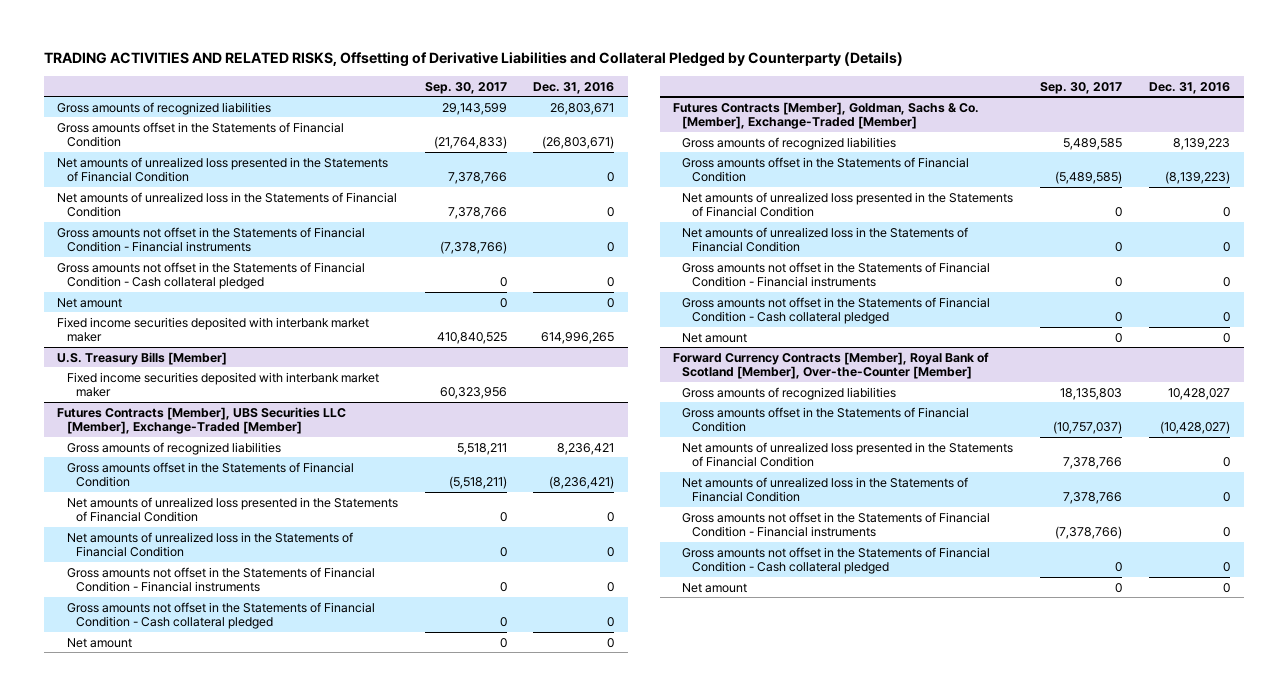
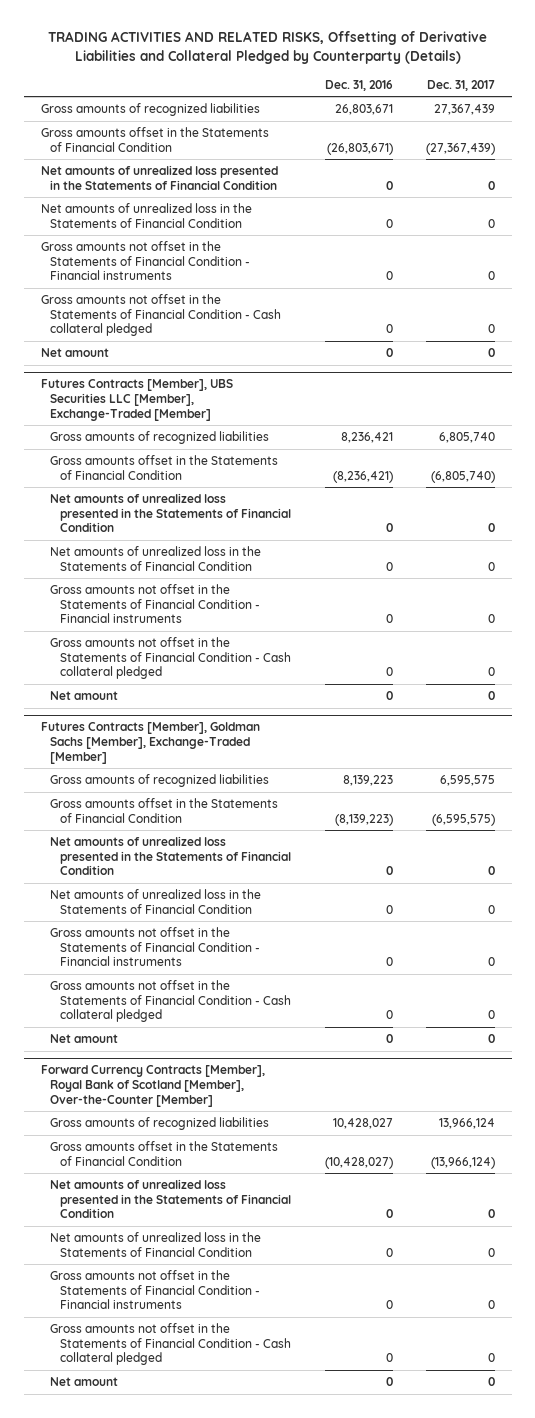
- | Sep. 30, 2017 | Dec. 31, 2016
+ | Dec. 31, 2016 | Dec. 31, 2017
- Fixed income securities deposited with interbank market maker | 410,840,525 | 614,996,265
- U.S. Treasury Bills [Member]
- Fixed income securities deposited with interbank market maker | 60,323,956 |
- Futures Contracts [Member], Goldman, Sachs & Co. [Member], Exchange-Traded [Member]
+ Futures Contracts [Member], Goldman Sachs [Member], Exchange-Traded [Member]

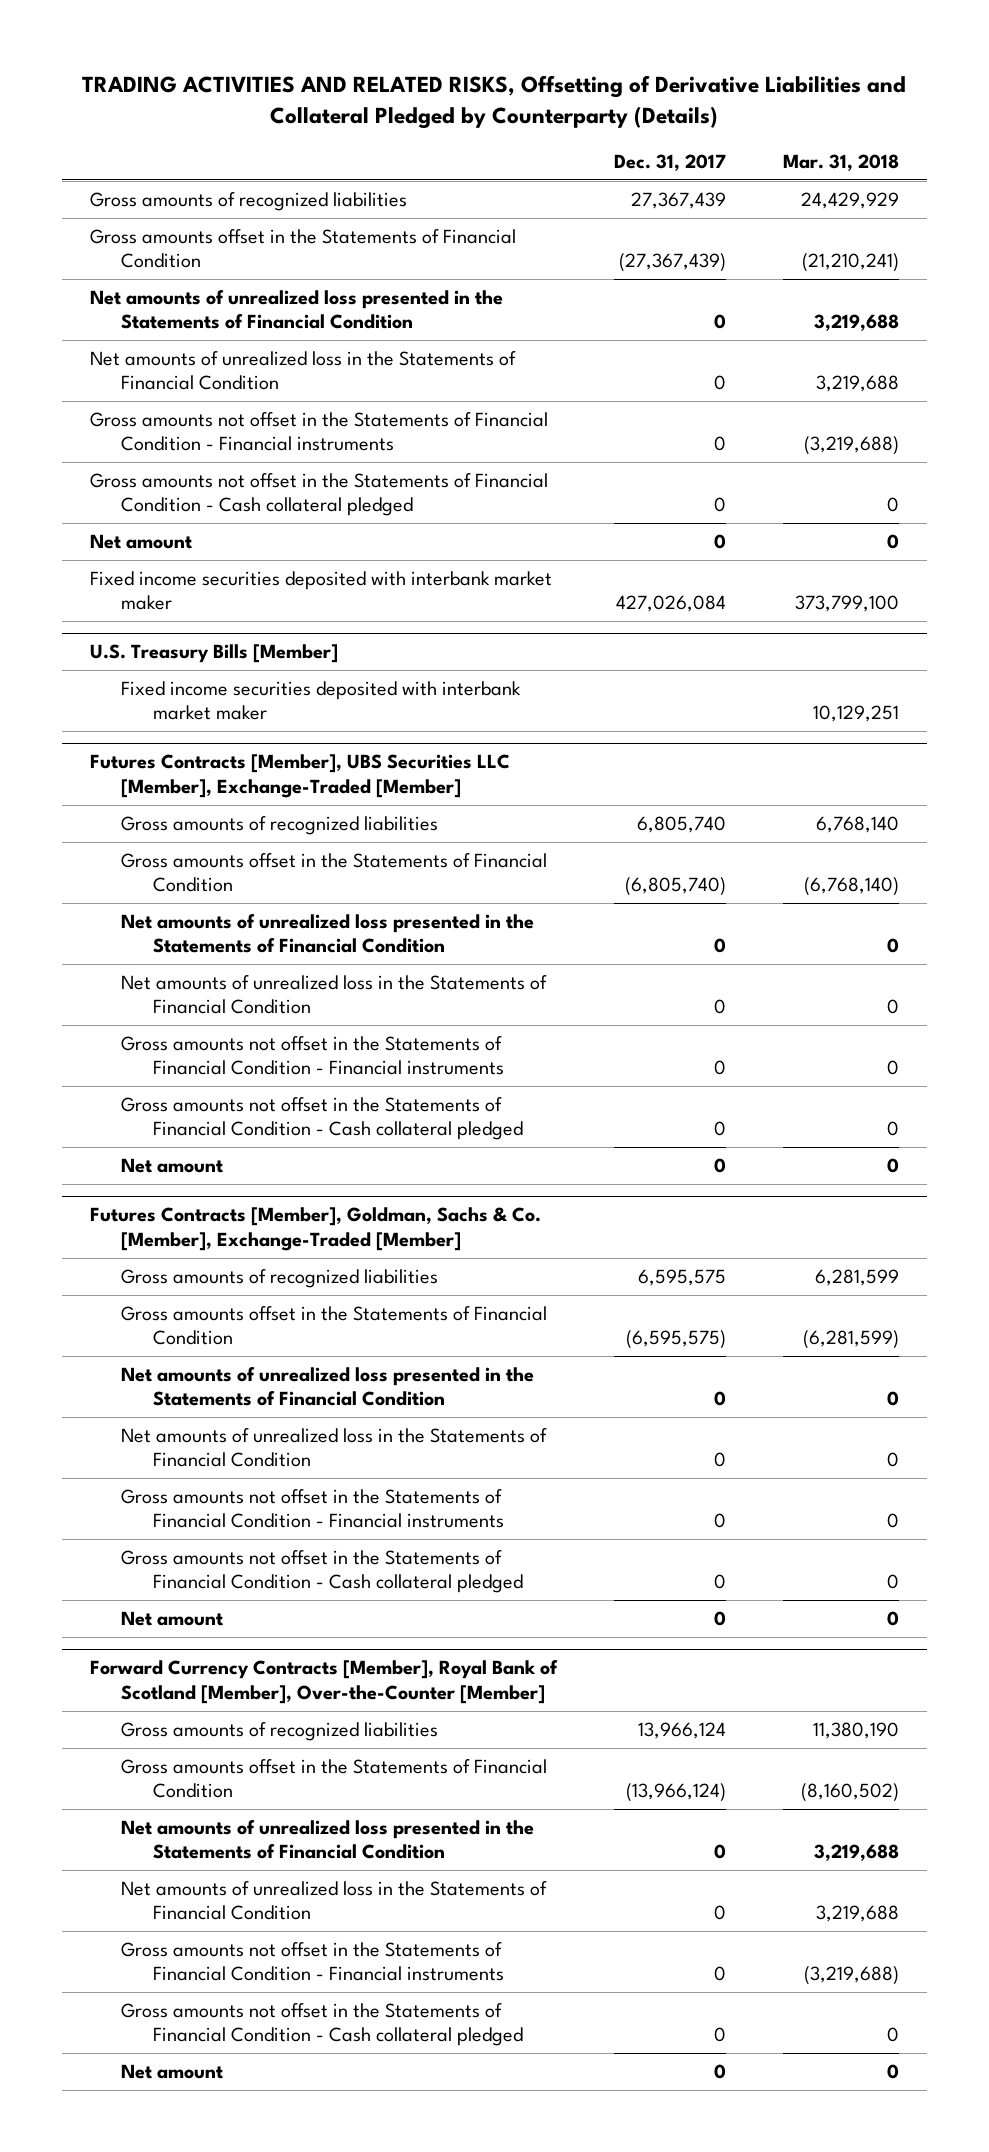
- | Dec. 31, 2016 | Dec. 31, 2017
+ | Dec. 31, 2017 | Mar. 31, 2018
+ Fixed income securities deposited with interbank market maker | 427,026,084 | 373,799,100
+ U.S. Treasury Bills [Member]
+ Fixed income securities deposited with interbank market maker | | 10,129,251
- Futures Contracts [Member], Goldman Sachs [Member], Exchange-Traded [Member]
+ Futures Contracts [Member], Goldman, Sachs & Co. [Member], Exchange-Traded [Member]

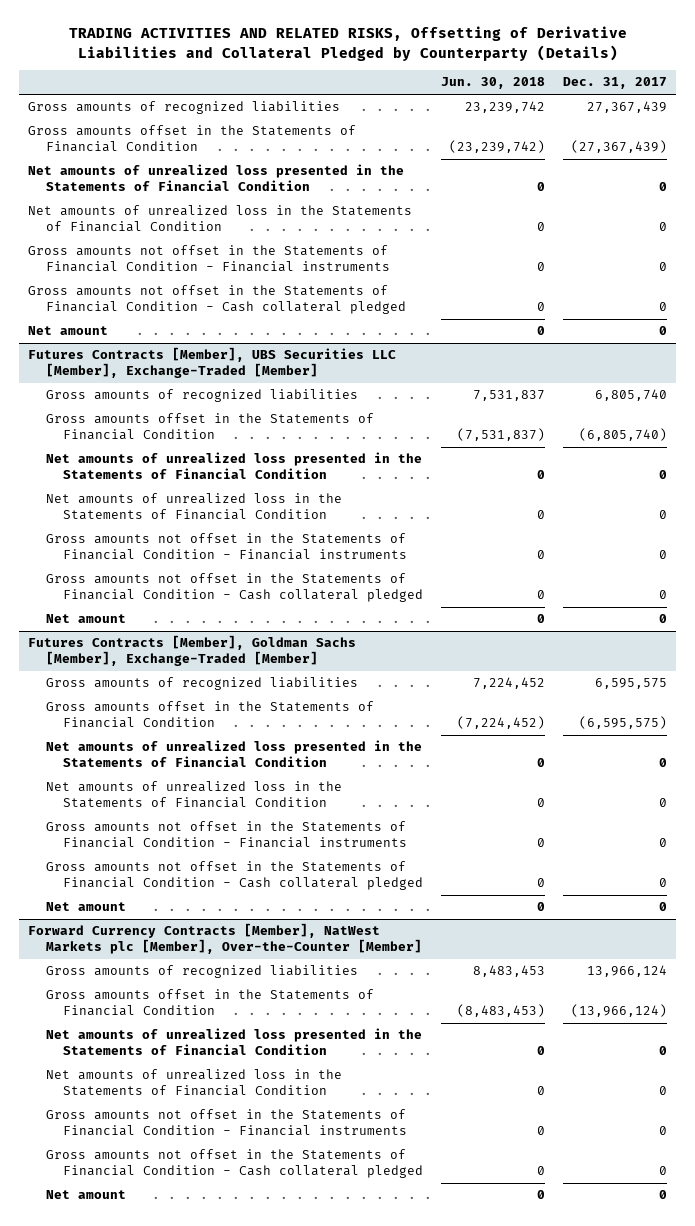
- | Dec. 31, 2017 | Mar. 31, 2018
+ | Jun. 30, 2018 | Dec. 31, 2017
- Fixed income securities deposited with interbank market maker | 427,026,084 | 373,799,100
- U.S. Treasury Bills [Member]
- Fixed income securities deposited with interbank market maker | | 10,129,251
- Futures Contracts [Member], Goldman, Sachs & Co. [Member], Exchange-Traded [Member]
+ Futures Contracts [Member], Goldman Sachs [Member], Exchange-Traded [Member]
- Forward Currency Contracts [Member], Royal Bank of Scotland [Member], Over-the-Counter [Member]
+ Forward Currency Contracts [Member], NatWest Markets plc [Member], Over-the-Counter [Member]

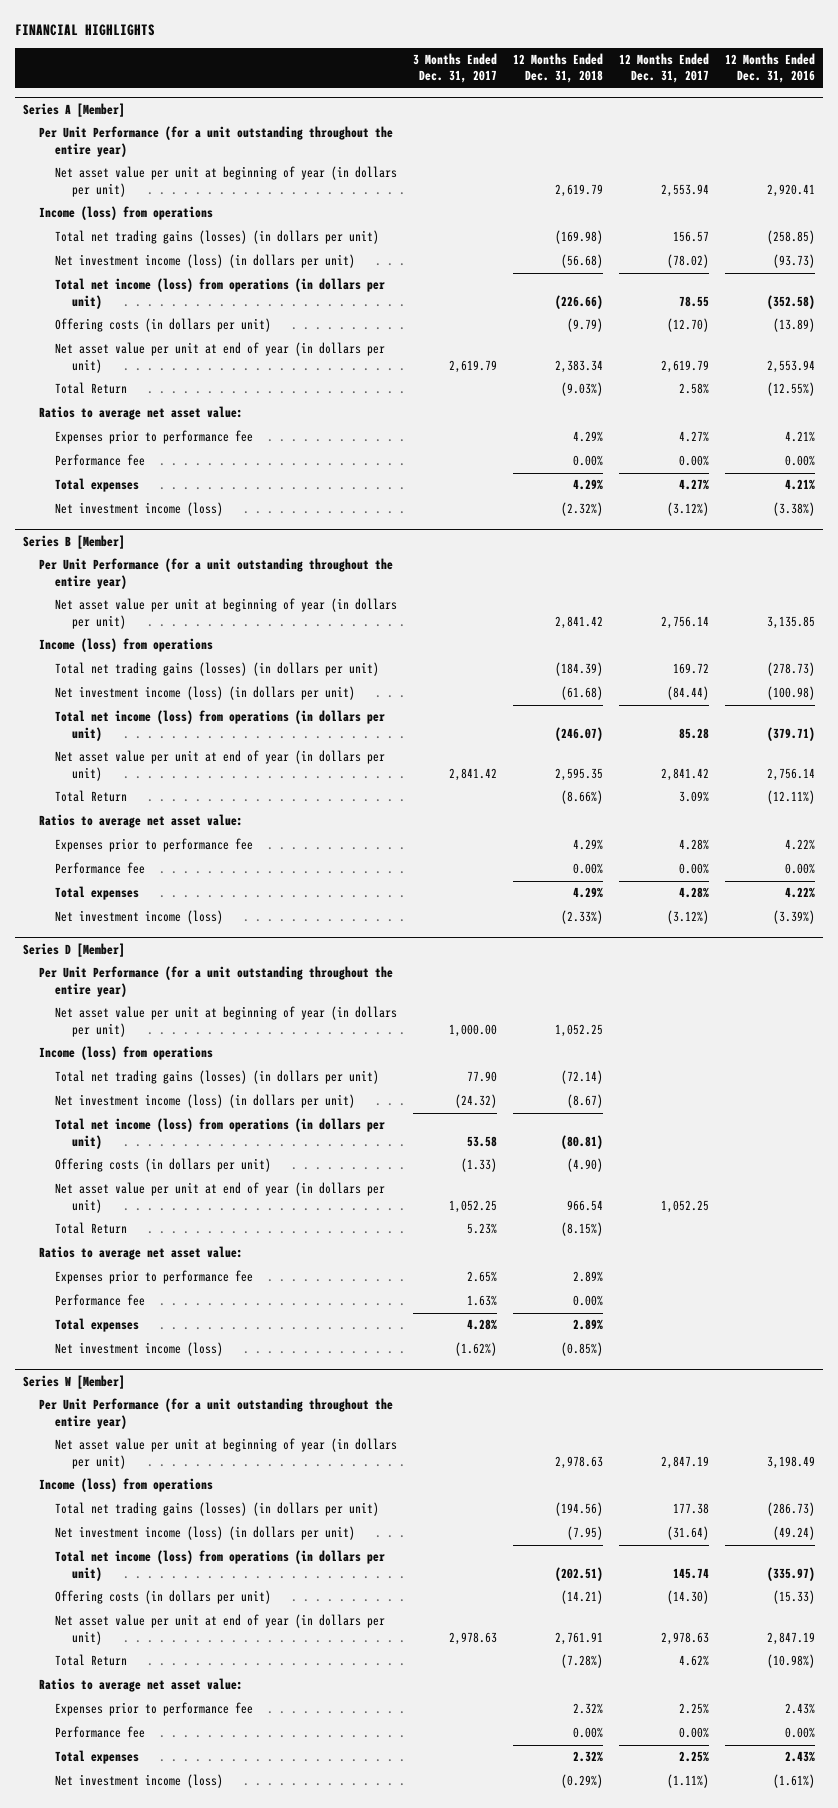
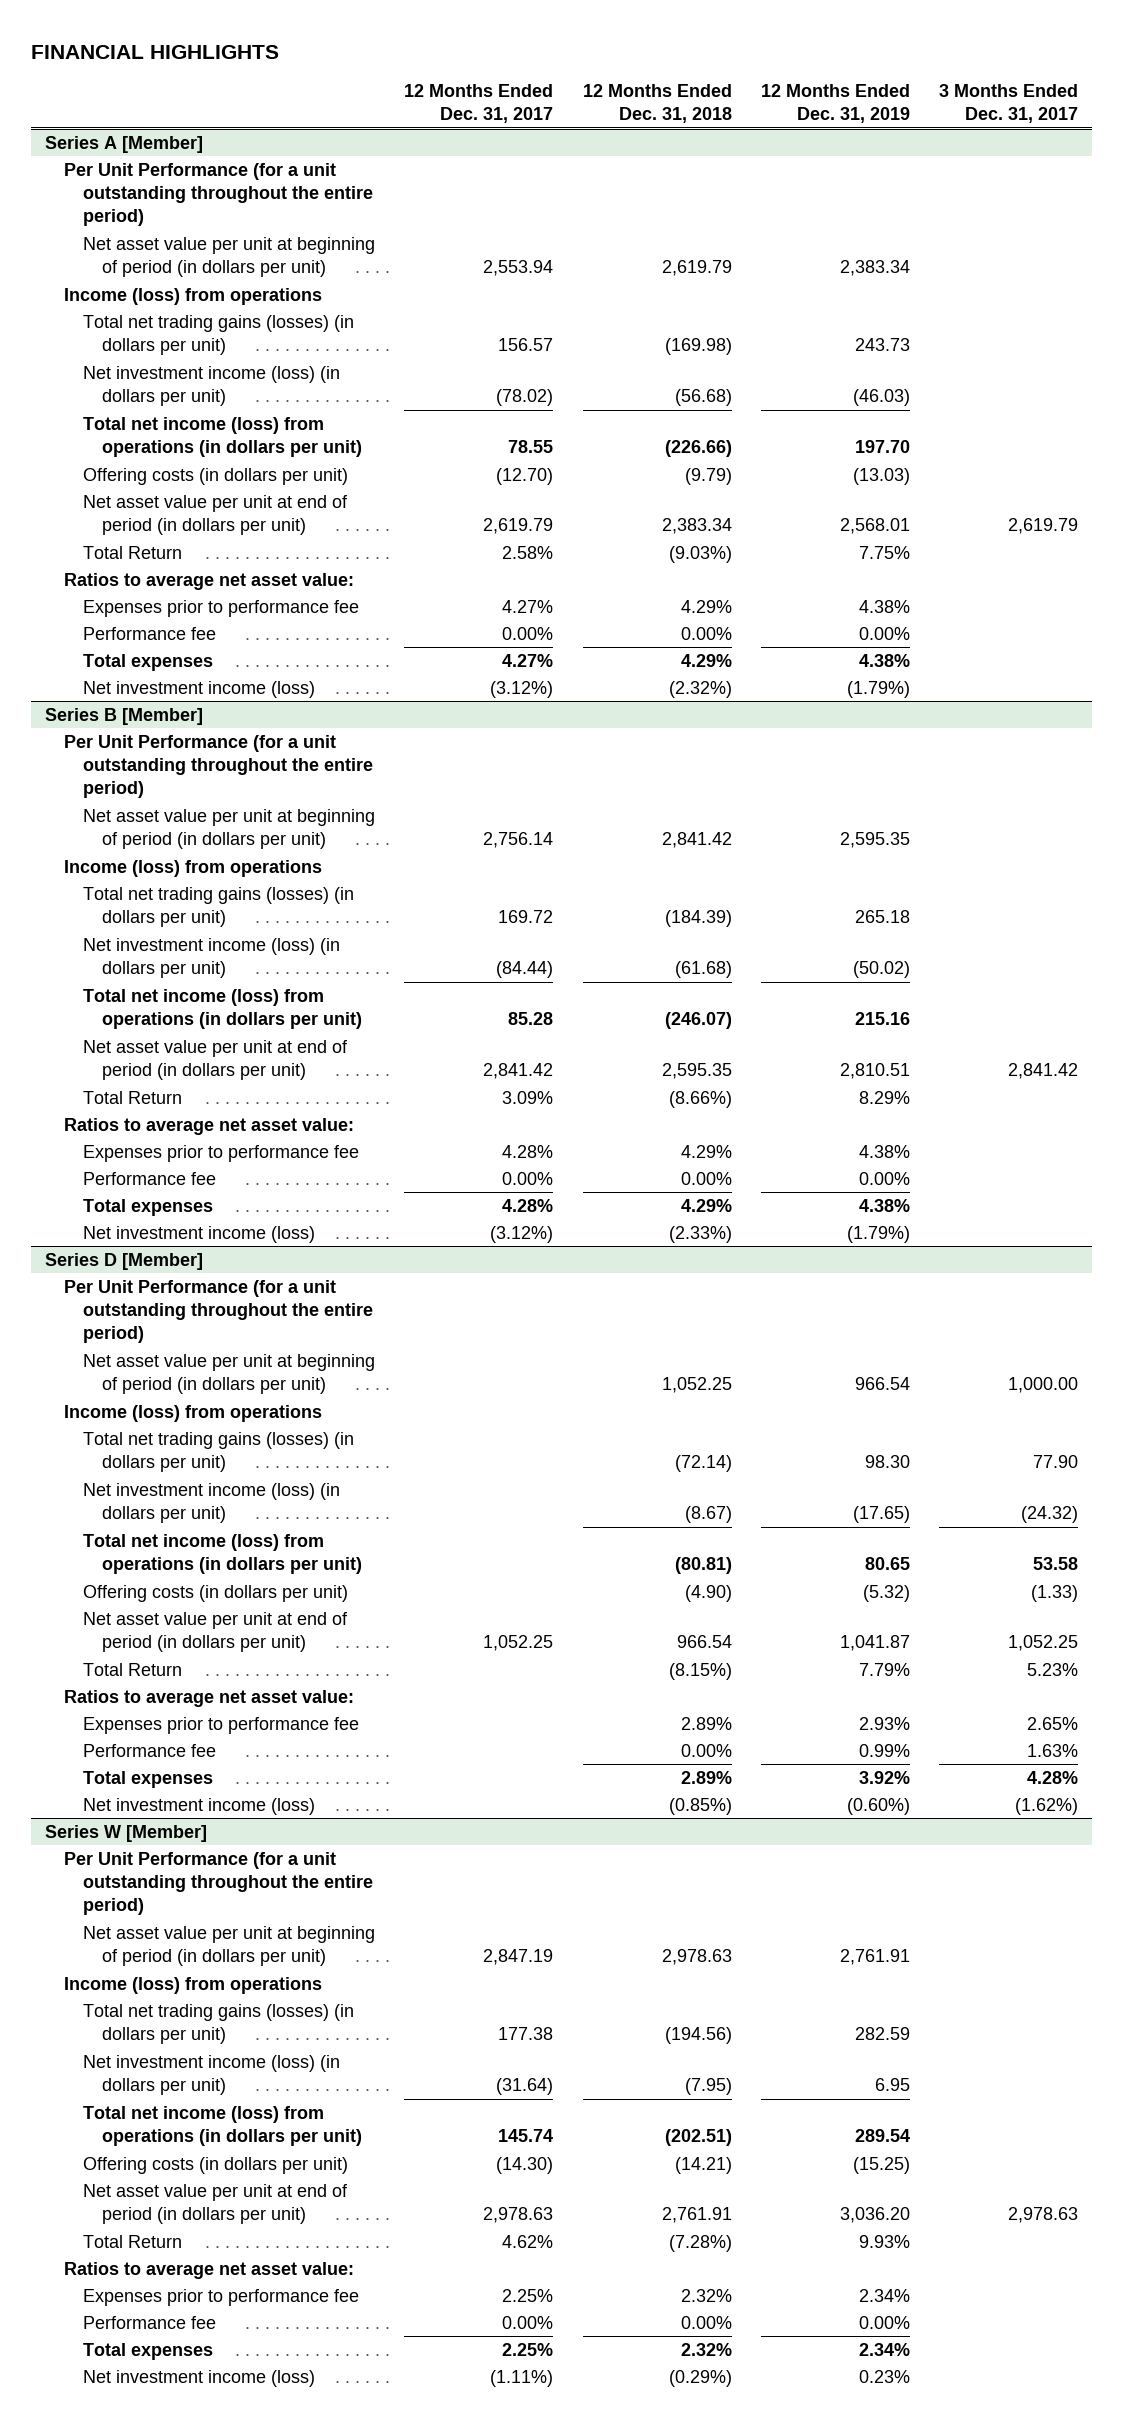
- | 3 Months Ended Dec. 31, 2017 | 12 Months Ended Dec. 31, 2018 | 12 Months Ended Dec. 31, 2017 | 12 Months Ended Dec. 31, 2016
+ | 12 Months Ended Dec. 31, 2017 | 12 Months Ended Dec. 31, 2018 | 12 Months Ended Dec. 31, 2019 | 3 Months Ended Dec. 31, 2017
@ Series A [Member]
- Per Unit Performance (for a unit outstanding throughout the entire year)
- Net asset value per unit at beginning of year (in dollars per unit) | | 2,619.79 | 2,553.94 | 2,920.41
+ Per Unit Performance (for a unit outstanding throughout the entire period)
+ Net asset value per unit at beginning of period (in dollars per unit) | 2,553.94 | 2,619.79 | 2,383.34 |
- Net asset value per unit at end of year (in dollars per unit) | 2,619.79 | 2,383.34 | 2,619.79 | 2,553.94
+ Net asset value per unit at end of period (in dollars per unit) | 2,619.79 | 2,383.34 | 2,568.01 | 2,619.79
@ Series B [Member]
- Per Unit Performance (for a unit outstanding throughout the entire year)
- Net asset value per unit at beginning of year (in dollars per unit) | | 2,841.42 | 2,756.14 | 3,135.85
+ Per Unit Performance (for a unit outstanding throughout the entire period)
+ Net asset value per unit at beginning of period (in dollars per unit) | 2,756.14 | 2,841.42 | 2,595.35 |
- Net asset value per unit at end of year (in dollars per unit) | 2,841.42 | 2,595.35 | 2,841.42 | 2,756.14
+ Net asset value per unit at end of period (in dollars per unit) | 2,841.42 | 2,595.35 | 2,810.51 | 2,841.42
@ Series D [Member]
- Per Unit Performance (for a unit outstanding throughout the entire year)
- Net asset value per unit at beginning of year (in dollars per unit) | 1,000.00 | 1,052.25 | |
+ Per Unit Performance (for a unit outstanding throughout the entire period)
+ Net asset value per unit at beginning of period (in dollars per unit) | | 1,052.25 | 966.54 | 1,000.00
- Net asset value per unit at end of year (in dollars per unit) | 1,052.25 | 966.54 | 1,052.25 |
+ Net asset value per unit at end of period (in dollars per unit) | 1,052.25 | 966.54 | 1,041.87 | 1,052.25
@ Series W [Member]
- Per Unit Performance (for a unit outstanding throughout the entire year)
- Net asset value per unit at beginning of year (in dollars per unit) | | 2,978.63 | 2,847.19 | 3,198.49
+ Per Unit Performance (for a unit outstanding throughout the entire period)
+ Net asset value per unit at beginning of period (in dollars per unit) | 2,847.19 | 2,978.63 | 2,761.91 |
- Net asset value per unit at end of year (in dollars per unit) | 2,978.63 | 2,761.91 | 2,978.63 | 2,847.19
+ Net asset value per unit at end of period (in dollars per unit) | 2,978.63 | 2,761.91 | 3,036.20 | 2,978.63

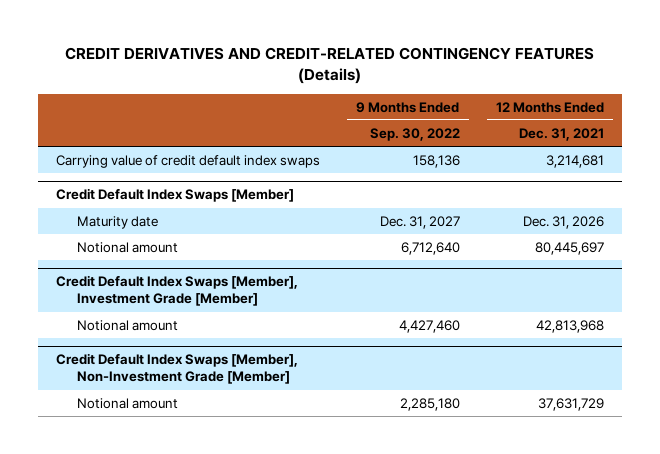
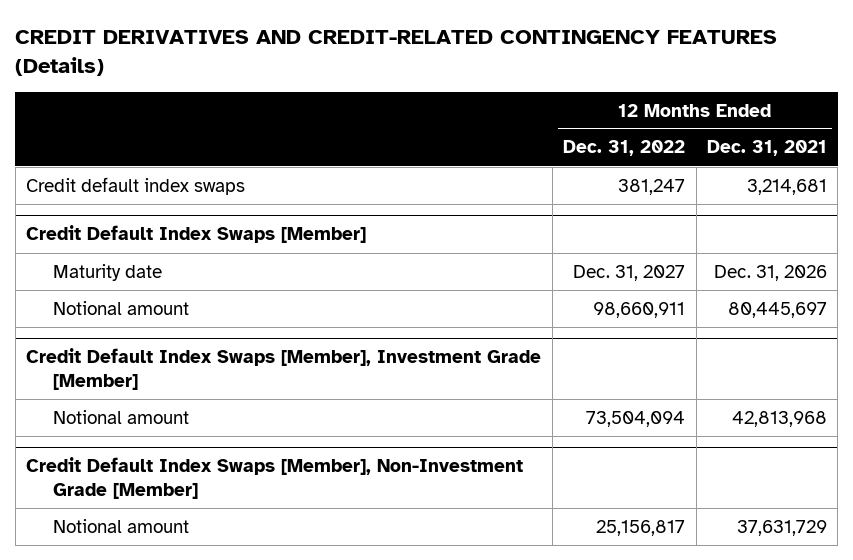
- | 9 Months Ended Sep. 30, 2022 | 12 Months Ended Dec. 31, 2021
+ | 12 Months Ended Dec. 31, 2022 | 12 Months Ended Dec. 31, 2021
- Carrying value of credit default index swaps | 158,136 | 3,214,681
+ Credit default index swaps | 381,247 | 3,214,681

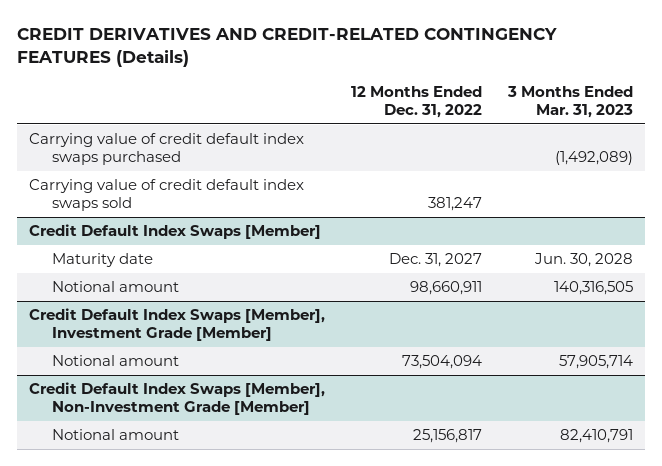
- | 12 Months Ended Dec. 31, 2022 | 12 Months Ended Dec. 31, 2021
+ | 12 Months Ended Dec. 31, 2022 | 3 Months Ended Mar. 31, 2023
- Credit default index swaps | 381,247 | 3,214,681
+ Carrying value of credit default index swaps purchased | | (1,492,089)
+ Carrying value of credit default index swaps sold | 381,247 |

